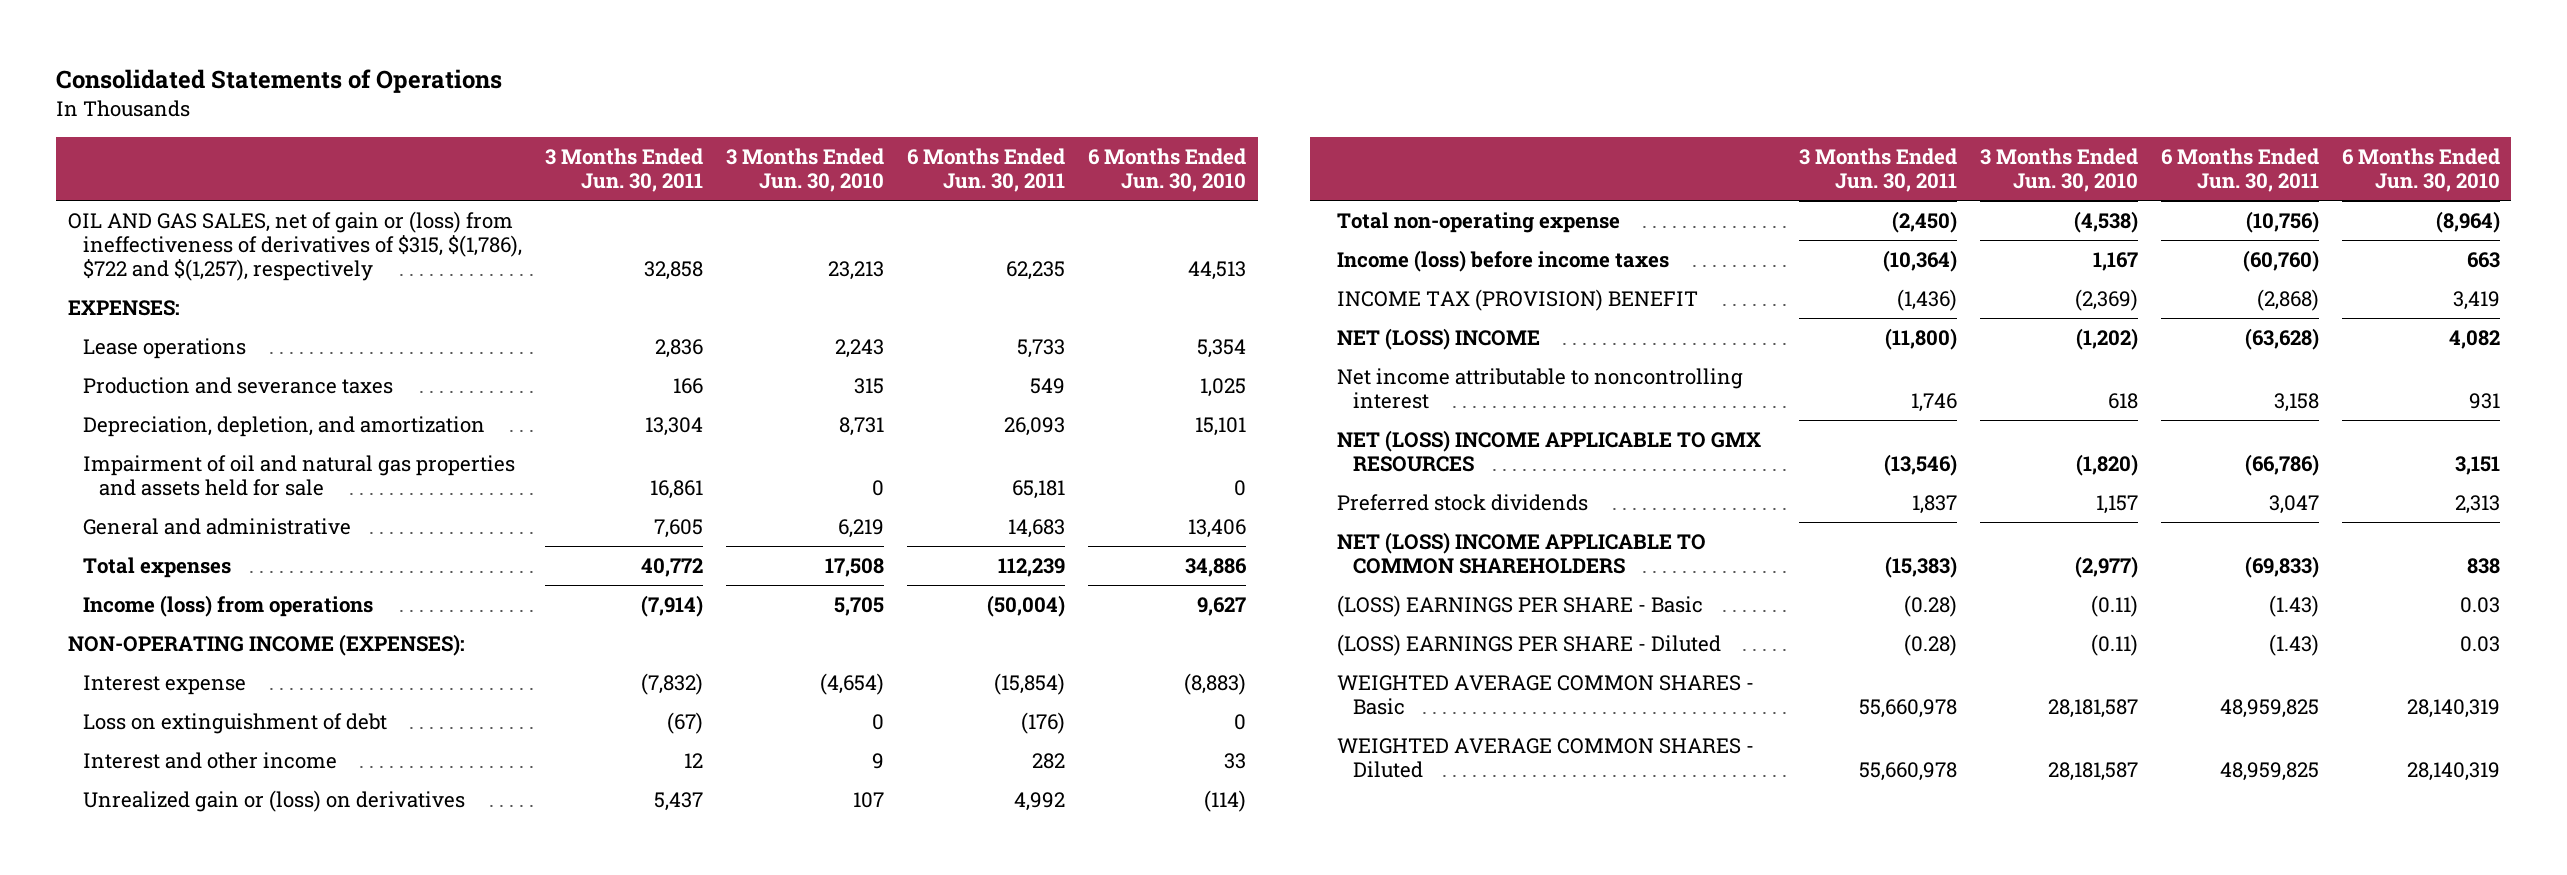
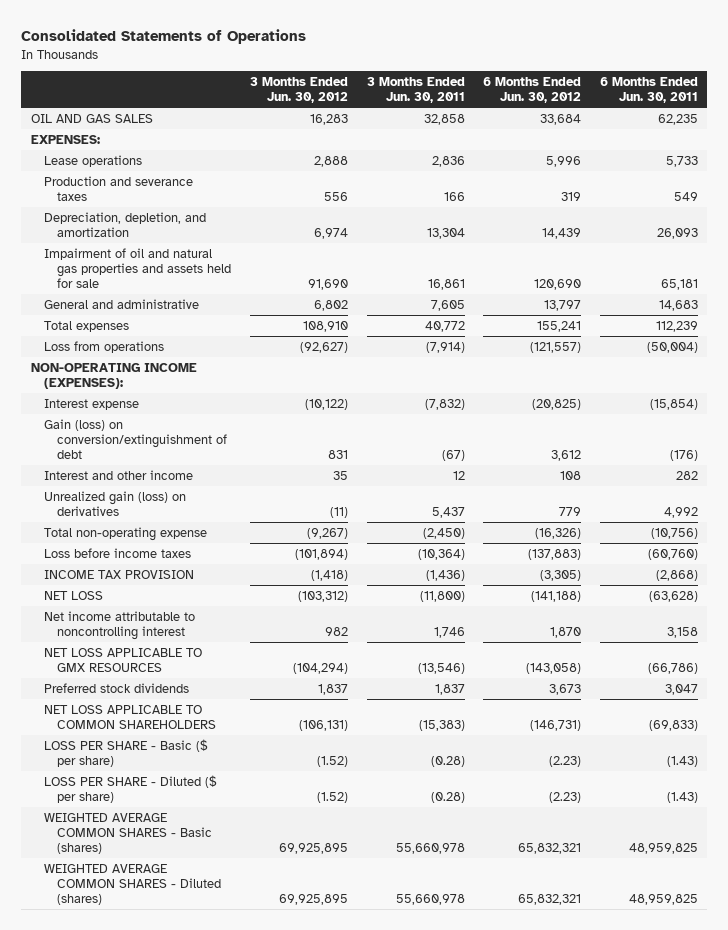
- | 3 Months Ended Jun. 30, 2011 | 3 Months Ended Jun. 30, 2010 | 6 Months Ended Jun. 30, 2011 | 6 Months Ended Jun. 30, 2010
+ | 3 Months Ended Jun. 30, 2012 | 3 Months Ended Jun. 30, 2011 | 6 Months Ended Jun. 30, 2012 | 6 Months Ended Jun. 30, 2011
- OIL AND GAS SALES, net of gain or (loss) from ineffectiveness of derivatives of $315, $(1,786), $722 and $(1,257), respectively | 32,858 | 23,213 | 62,235 | 44,513
+ OIL AND GAS SALES | 16,283 | 32,858 | 33,684 | 62,235
- Income (loss) from operations | (7,914) | 5,705 | (50,004) | 9,627
+ Loss from operations | (92,627) | (7,914) | (121,557) | (50,004)
- Loss on extinguishment of debt | (67) | 0 | (176) | 0
+ Gain (loss) on conversion/extinguishment of debt | 831 | (67) | 3,612 | (176)
- Unrealized gain or (loss) on derivatives | 5,437 | 107 | 4,992 | (114)
+ Unrealized gain (loss) on derivatives | (11) | 5,437 | 779 | 4,992
- Income (loss) before income taxes | (10,364) | 1,167 | (60,760) | 663
- INCOME TAX (PROVISION) BENEFIT | (1,436) | (2,369) | (2,868) | 3,419
- NET (LOSS) INCOME | (11,800) | (1,202) | (63,628) | 4,082
+ Loss before income taxes | (101,894) | (10,364) | (137,883) | (60,760)
+ INCOME TAX PROVISION | (1,418) | (1,436) | (3,305) | (2,868)
+ NET LOSS | (103,312) | (11,800) | (141,188) | (63,628)
- NET (LOSS) INCOME APPLICABLE TO GMX RESOURCES | (13,546) | (1,820) | (66,786) | 3,151
+ NET LOSS APPLICABLE TO GMX RESOURCES | (104,294) | (13,546) | (143,058) | (66,786)
- NET (LOSS) INCOME APPLICABLE TO COMMON SHAREHOLDERS | (15,383) | (2,977) | (69,833) | 838
- (LOSS) EARNINGS PER SHARE - Basic | (0.28) | (0.11) | (1.43) | 0.03
- (LOSS) EARNINGS PER SHARE - Diluted | (0.28) | (0.11) | (1.43) | 0.03
- WEIGHTED AVERAGE COMMON SHARES - Basic | 55,660,978 | 28,181,587 | 48,959,825 | 28,140,319
- WEIGHTED AVERAGE COMMON SHARES - Diluted | 55,660,978 | 28,181,587 | 48,959,825 | 28,140,319
+ NET LOSS APPLICABLE TO COMMON SHAREHOLDERS | (106,131) | (15,383) | (146,731) | (69,833)
+ LOSS PER SHARE - Basic ($ per share) | (1.52) | (0.28) | (2.23) | (1.43)
+ LOSS PER SHARE - Diluted ($ per share) | (1.52) | (0.28) | (2.23) | (1.43)
+ WEIGHTED AVERAGE COMMON SHARES - Basic (shares) | 69,925,895 | 55,660,978 | 65,832,321 | 48,959,825
+ WEIGHTED AVERAGE COMMON SHARES - Diluted (shares) | 69,925,895 | 55,660,978 | 65,832,321 | 48,959,825

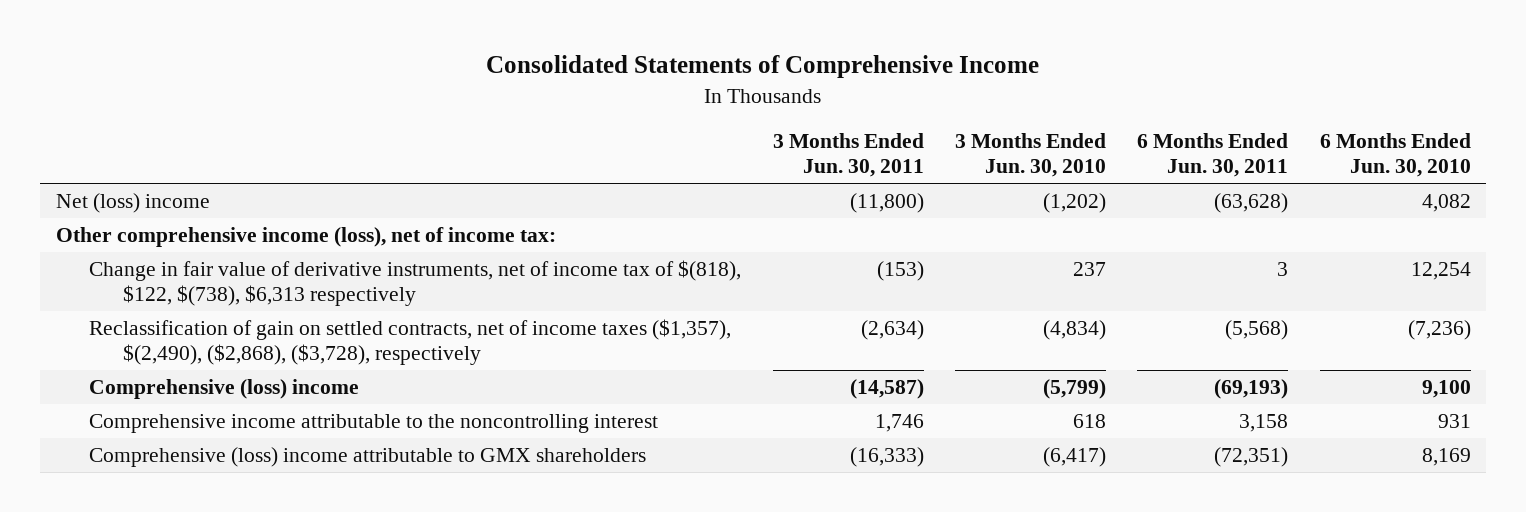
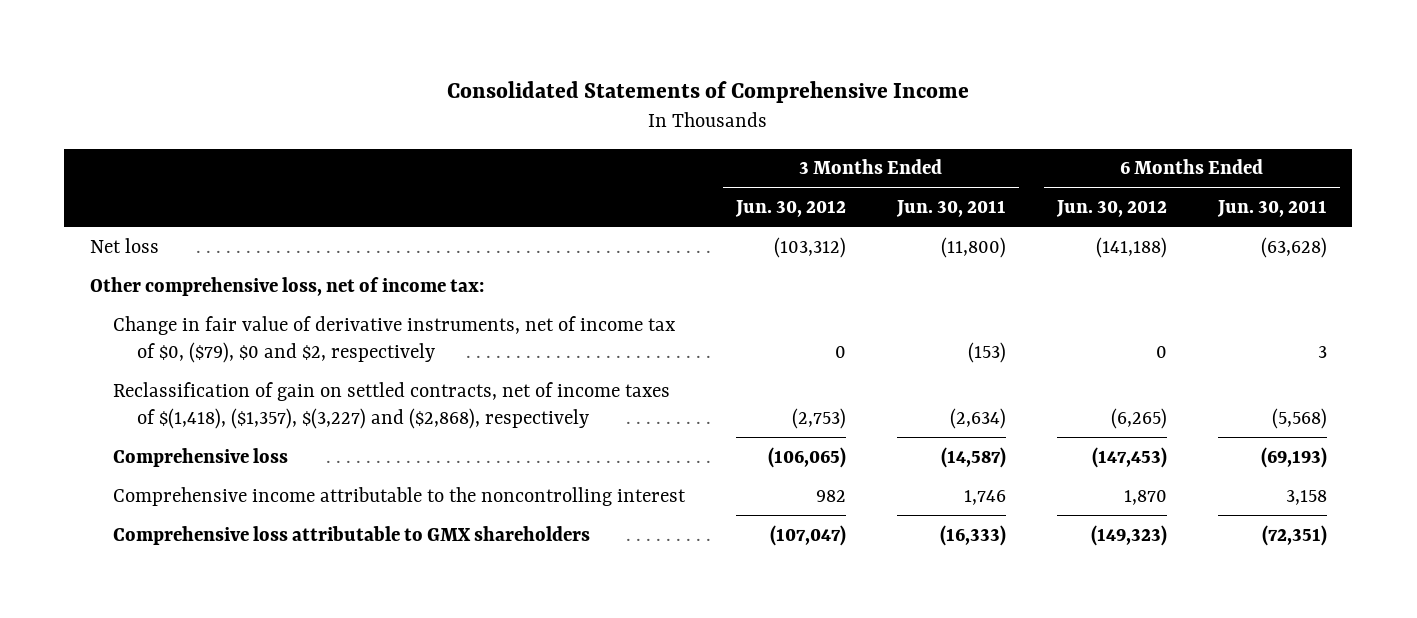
- | 3 Months Ended Jun. 30, 2011 | 3 Months Ended Jun. 30, 2010 | 6 Months Ended Jun. 30, 2011 | 6 Months Ended Jun. 30, 2010
+ | 3 Months Ended Jun. 30, 2012 | 3 Months Ended Jun. 30, 2011 | 6 Months Ended Jun. 30, 2012 | 6 Months Ended Jun. 30, 2011
- Net (loss) income | (11,800) | (1,202) | (63,628) | 4,082
- Other comprehensive income (loss), net of income tax:
- Change in fair value of derivative instruments, net of income tax of $(818), $122, $(738), $6,313 respectively | (153) | 237 | 3 | 12,254
- Reclassification of gain on settled contracts, net of income taxes ($1,357), $(2,490), ($2,868), ($3,728), respectively | (2,634) | (4,834) | (5,568) | (7,236)
- Comprehensive (loss) income | (14,587) | (5,799) | (69,193) | 9,100
+ Net loss | (103,312) | (11,800) | (141,188) | (63,628)
+ Other comprehensive loss, net of income tax:
+ Change in fair value of derivative instruments, net of income tax of $0, ($79), $0 and $2, respectively | 0 | (153) | 0 | 3
+ Reclassification of gain on settled contracts, net of income taxes of $(1,418), ($1,357), $(3,227) and ($2,868), respectively | (2,753) | (2,634) | (6,265) | (5,568)
+ Comprehensive loss | (106,065) | (14,587) | (147,453) | (69,193)
- Comprehensive (loss) income attributable to GMX shareholders | (16,333) | (6,417) | (72,351) | 8,169
+ Comprehensive loss attributable to GMX shareholders | (107,047) | (16,333) | (149,323) | (72,351)

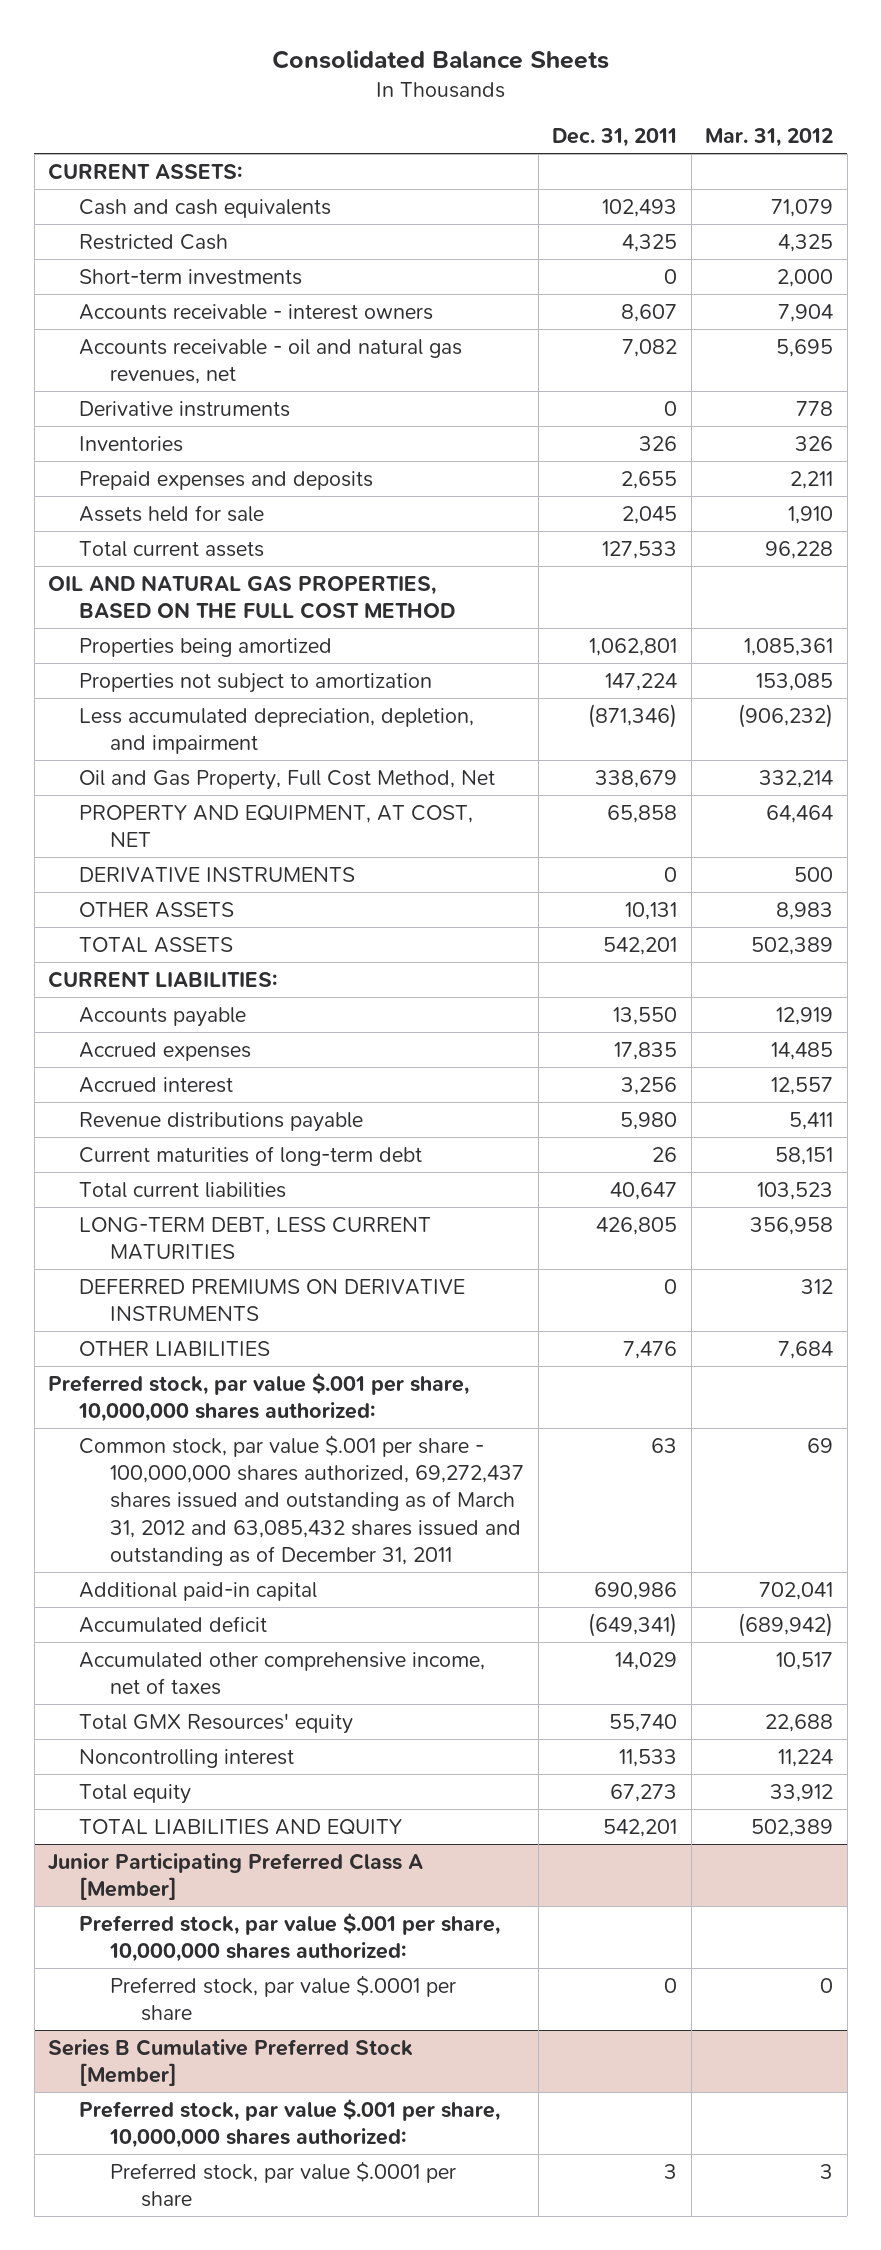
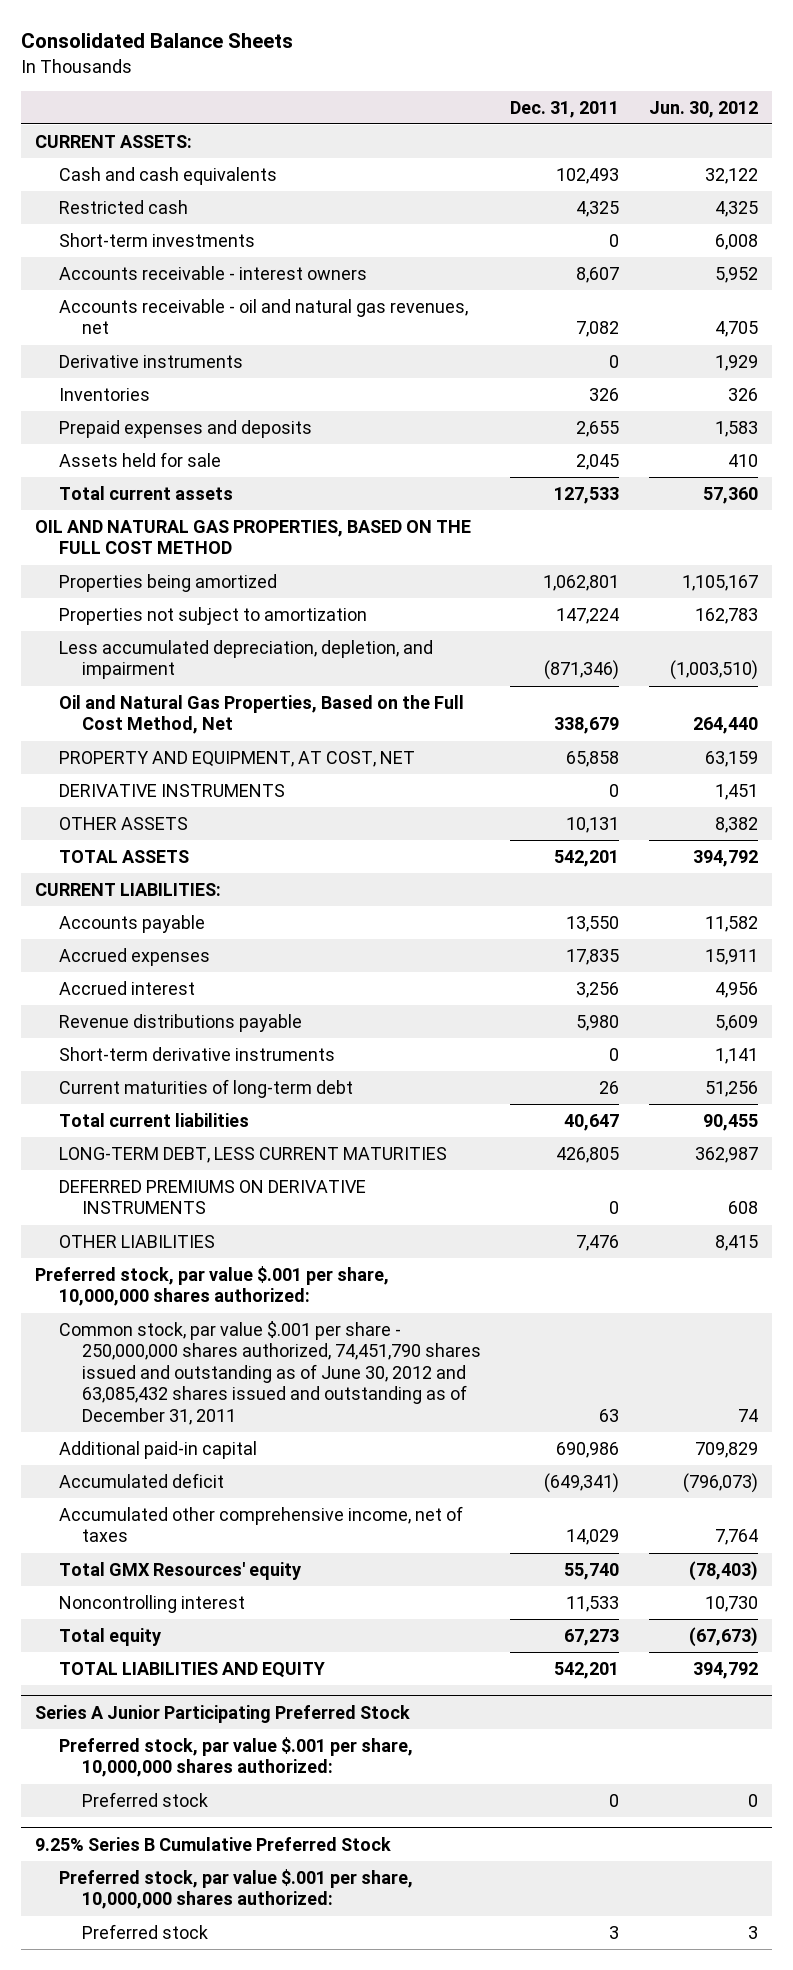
- | Dec. 31, 2011 | Mar. 31, 2012
+ | Dec. 31, 2011 | Jun. 30, 2012
- Restricted Cash | 4,325 | 4,325
+ Restricted cash | 4,325 | 4,325
- Oil and Gas Property, Full Cost Method, Net | 338,679 | 332,214
+ Oil and Natural Gas Properties, Based on the Full Cost Method, Net | 338,679 | 264,440
+ Short-term derivative instruments | 0 | 1,141
- Common stock, par value $.001 per share - 100,000,000 shares authorized, 69,272,437 shares issued and outstanding as of March 31, 2012 and 63,085,432 shares issued and outstanding as of December 31, 2011 | 63 | 69
+ Common stock, par value $.001 per share - 250,000,000 shares authorized, 74,451,790 shares issued and outstanding as of June 30, 2012 and 63,085,432 shares issued and outstanding as of December 31, 2011 | 63 | 74
- Junior Participating Preferred Class A [Member]
+ Series A Junior Participating Preferred Stock
- Preferred stock, par value $.0001 per share | 0 | 0
- Series B Cumulative Preferred Stock [Member]
+ Preferred stock | 0 | 0
+ 9.25% Series B Cumulative Preferred Stock
- Preferred stock, par value $.0001 per share | 3 | 3
+ Preferred stock | 3 | 3

